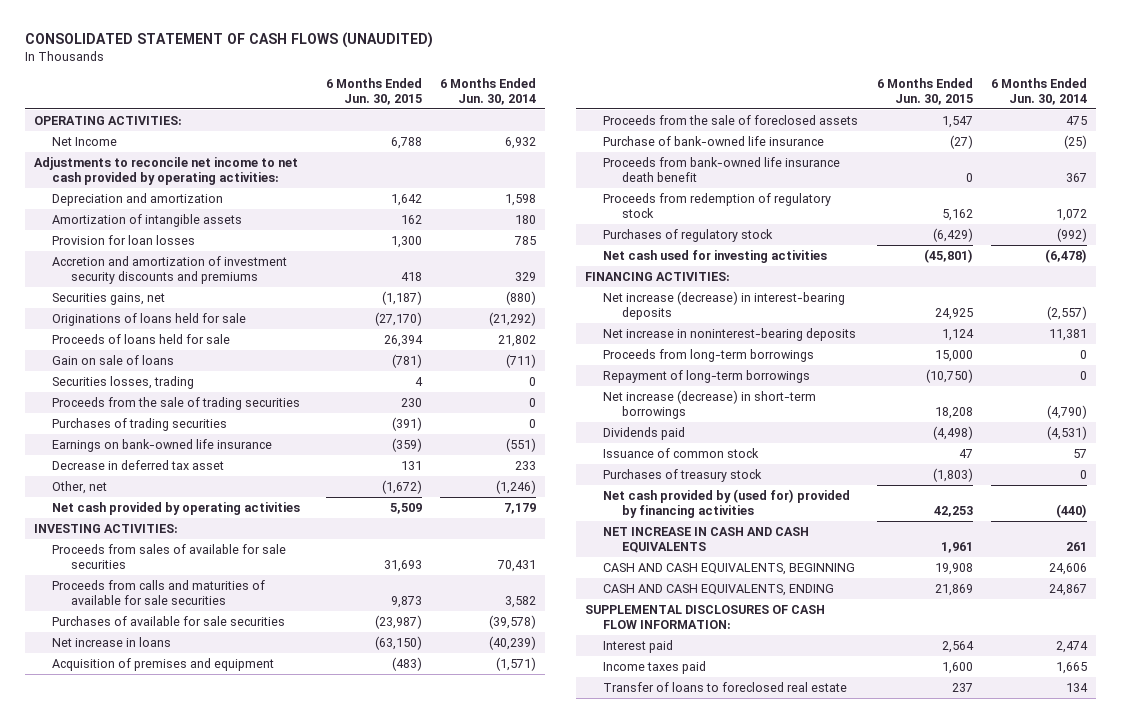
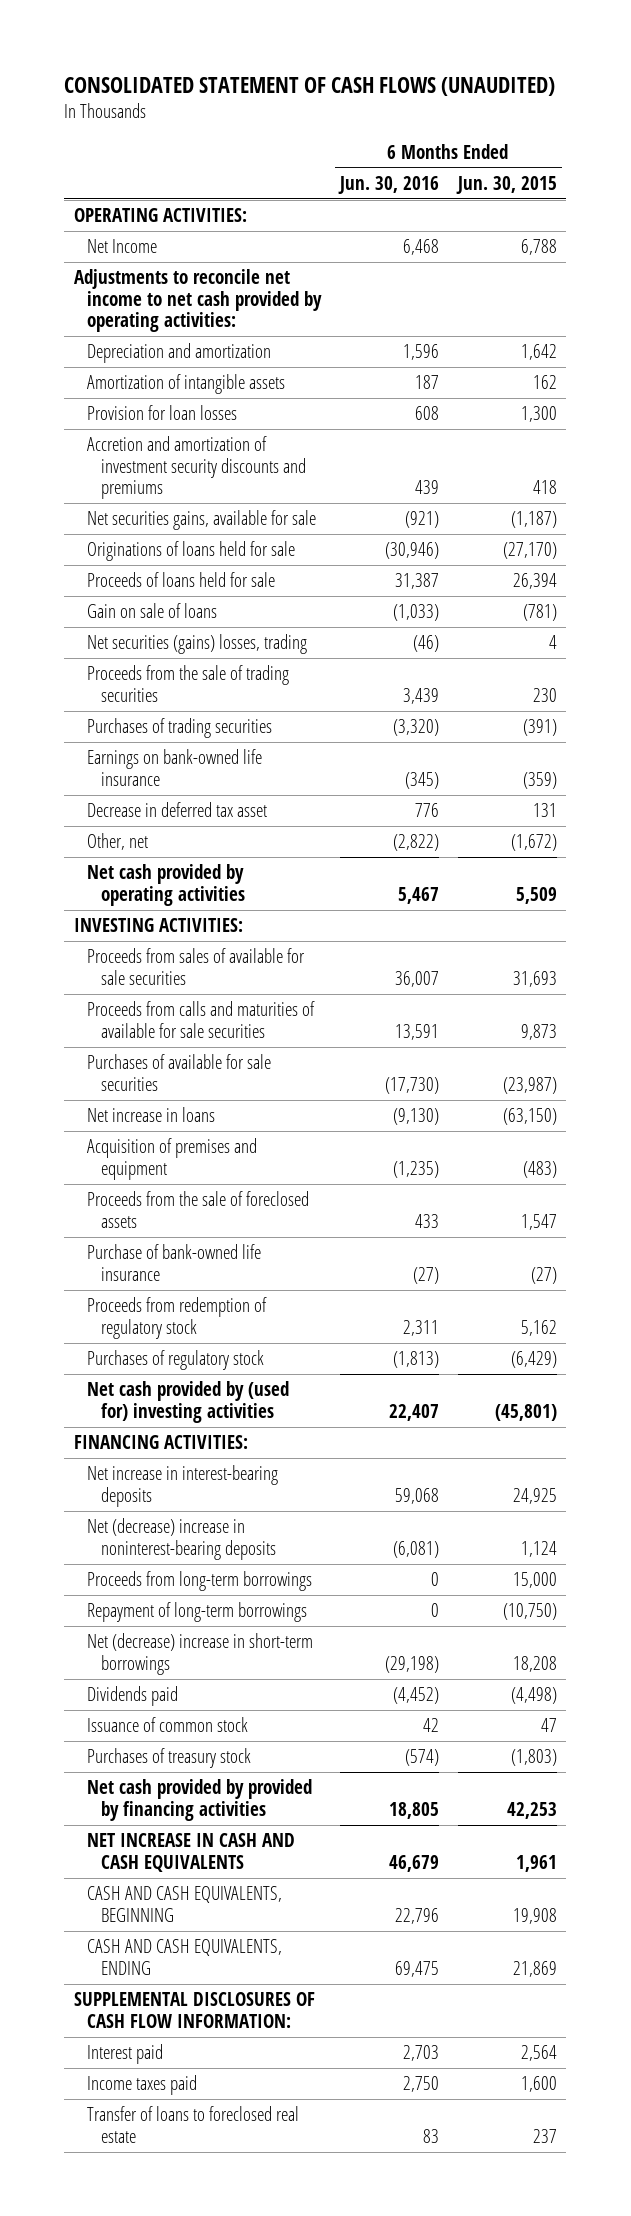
- | 6 Months Ended Jun. 30, 2015 | 6 Months Ended Jun. 30, 2014
+ | 6 Months Ended Jun. 30, 2016 | 6 Months Ended Jun. 30, 2015
- Securities gains, net | (1,187) | (880)
+ Net securities gains, available for sale | (921) | (1,187)
- Securities losses, trading | 4 | 0
+ Net securities (gains) losses, trading | (46) | 4
- Proceeds from bank-owned life insurance death benefit | 0 | 367
- Net cash used for investing activities | (45,801) | (6,478)
+ Net cash provided by (used for) investing activities | 22,407 | (45,801)
- Net increase (decrease) in interest-bearing deposits | 24,925 | (2,557)
- Net increase in noninterest-bearing deposits | 1,124 | 11,381
+ Net increase in interest-bearing deposits | 59,068 | 24,925
+ Net (decrease) increase in noninterest-bearing deposits | (6,081) | 1,124
- Net increase (decrease) in short-term borrowings | 18,208 | (4,790)
+ Net (decrease) increase in short-term borrowings | (29,198) | 18,208
- Net cash provided by (used for) provided by financing activities | 42,253 | (440)
+ Net cash provided by provided by financing activities | 18,805 | 42,253

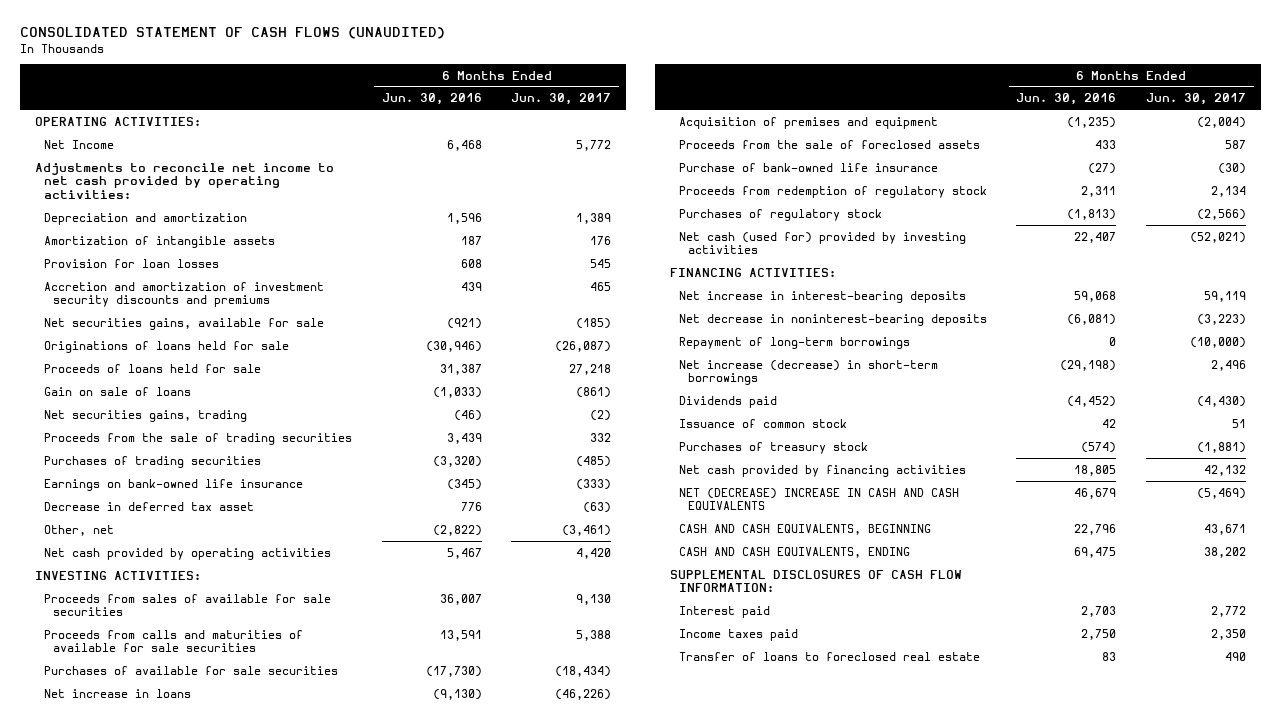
- | 6 Months Ended Jun. 30, 2016 | 6 Months Ended Jun. 30, 2015
+ | 6 Months Ended Jun. 30, 2016 | 6 Months Ended Jun. 30, 2017
- Net securities (gains) losses, trading | (46) | 4
+ Net securities gains, trading | (46) | (2)
- Net cash provided by (used for) investing activities | 22,407 | (45,801)
+ Net cash (used for) provided by investing activities | 22,407 | (52,021)
- Net (decrease) increase in noninterest-bearing deposits | (6,081) | 1,124
- Proceeds from long-term borrowings | 0 | 15,000
+ Net decrease in noninterest-bearing deposits | (6,081) | (3,223)
- Net (decrease) increase in short-term borrowings | (29,198) | 18,208
+ Net increase (decrease) in short-term borrowings | (29,198) | 2,496
- Net cash provided by provided by financing activities | 18,805 | 42,253
- NET INCREASE IN CASH AND CASH EQUIVALENTS | 46,679 | 1,961
+ Net cash provided by financing activities | 18,805 | 42,132
+ NET (DECREASE) INCREASE IN CASH AND CASH EQUIVALENTS | 46,679 | (5,469)

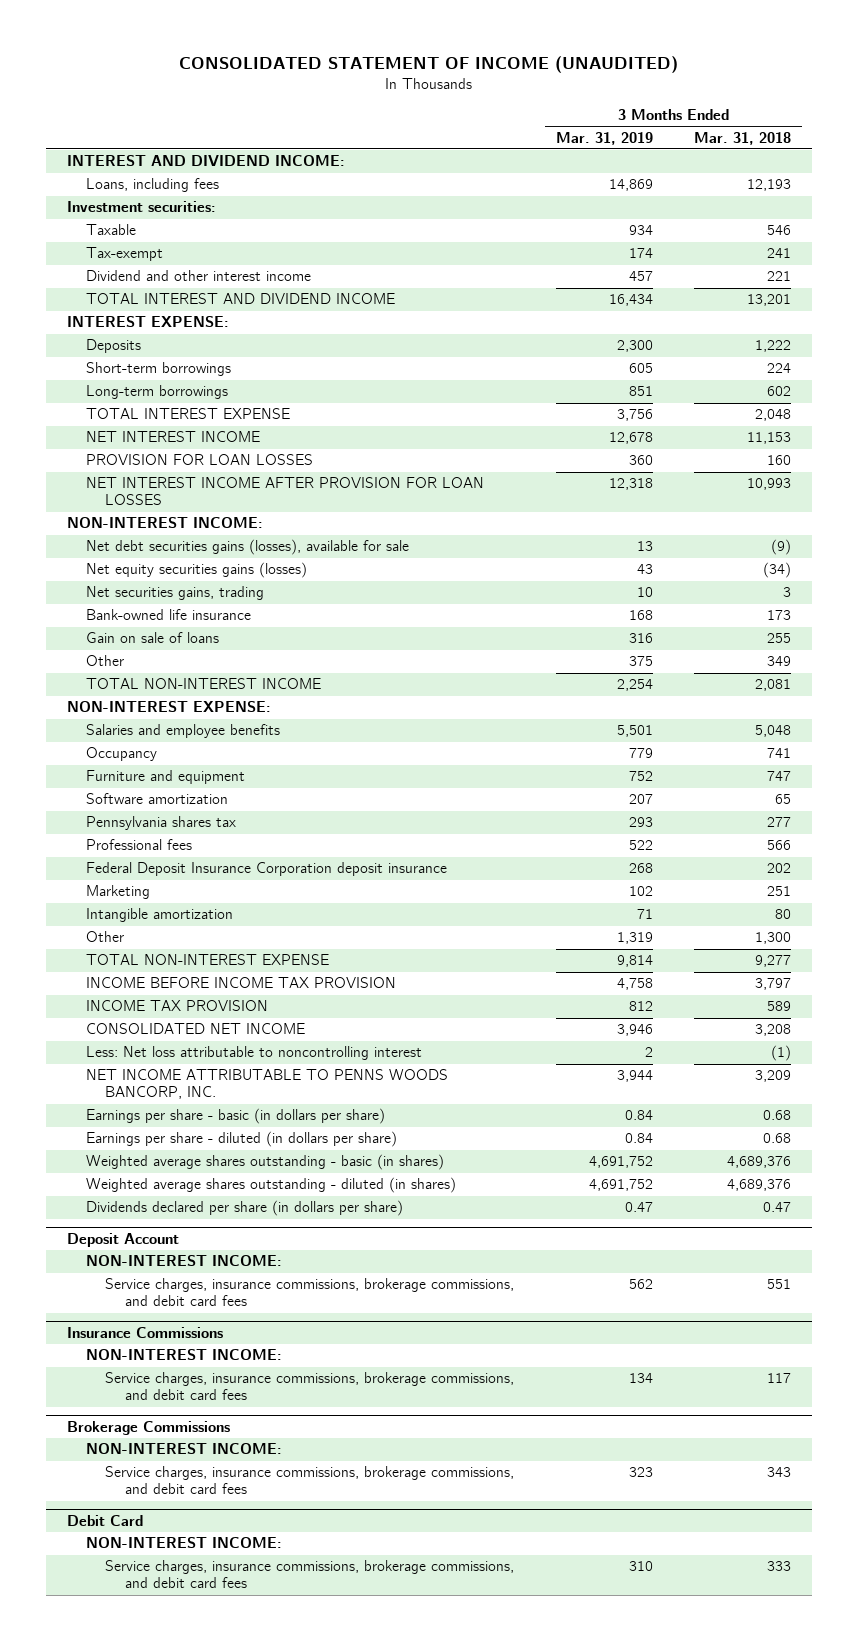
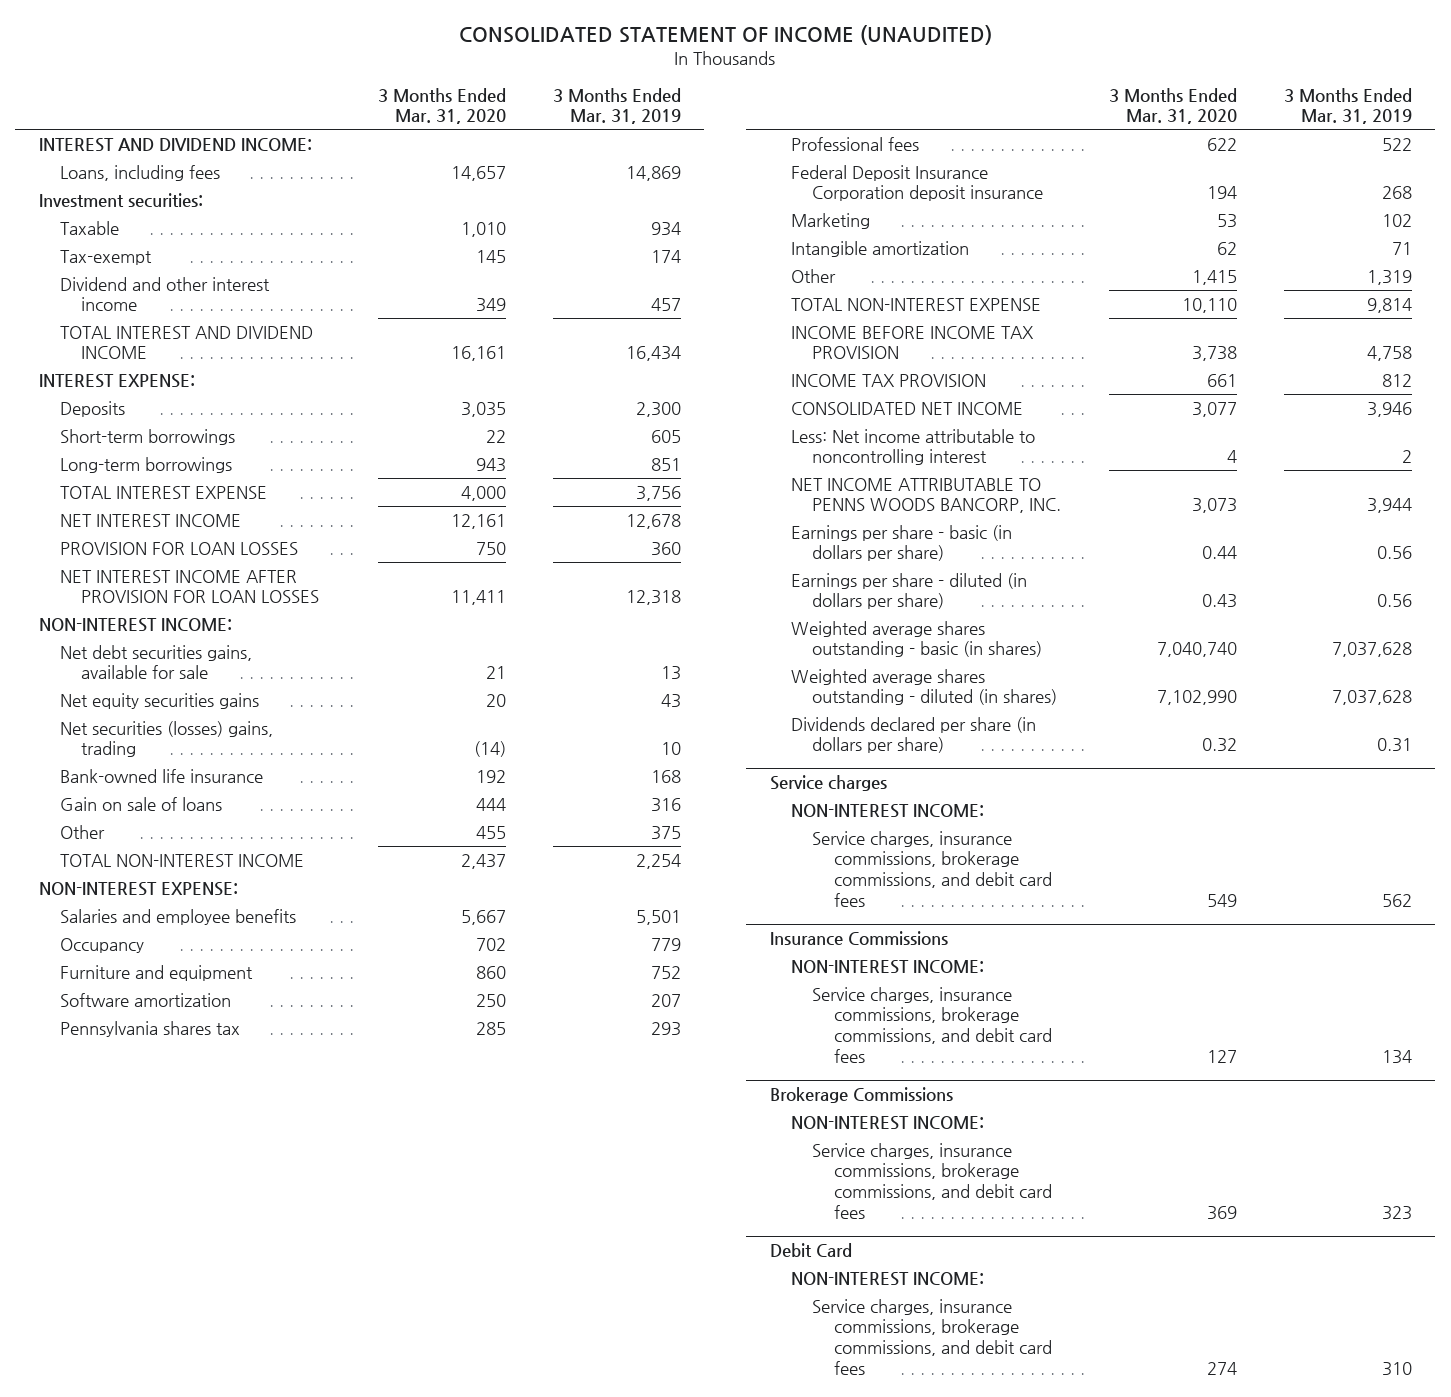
- | 3 Months Ended Mar. 31, 2019 | 3 Months Ended Mar. 31, 2018
+ | 3 Months Ended Mar. 31, 2020 | 3 Months Ended Mar. 31, 2019
- Net debt securities gains (losses), available for sale | 13 | (9)
- Net equity securities gains (losses) | 43 | (34)
- Net securities gains, trading | 10 | 3
+ Net debt securities gains, available for sale | 21 | 13
+ Net equity securities gains | 20 | 43
+ Net securities (losses) gains, trading | (14) | 10
- Less: Net loss attributable to noncontrolling interest | 2 | (1)
+ Less: Net income attributable to noncontrolling interest | 4 | 2
- Earnings per share - basic (in dollars per share) | 0.84 | 0.68
- Earnings per share - diluted (in dollars per share) | 0.84 | 0.68
- Weighted average shares outstanding - basic (in shares) | 4,691,752 | 4,689,376
- Weighted average shares outstanding - diluted (in shares) | 4,691,752 | 4,689,376
- Dividends declared per share (in dollars per share) | 0.47 | 0.47
- Deposit Account
+ Earnings per share - basic (in dollars per share) | 0.44 | 0.56
+ Earnings per share - diluted (in dollars per share) | 0.43 | 0.56
+ Weighted average shares outstanding - basic (in shares) | 7,040,740 | 7,037,628
+ Weighted average shares outstanding - diluted (in shares) | 7,102,990 | 7,037,628
+ Dividends declared per share (in dollars per share) | 0.32 | 0.31
+ Service charges

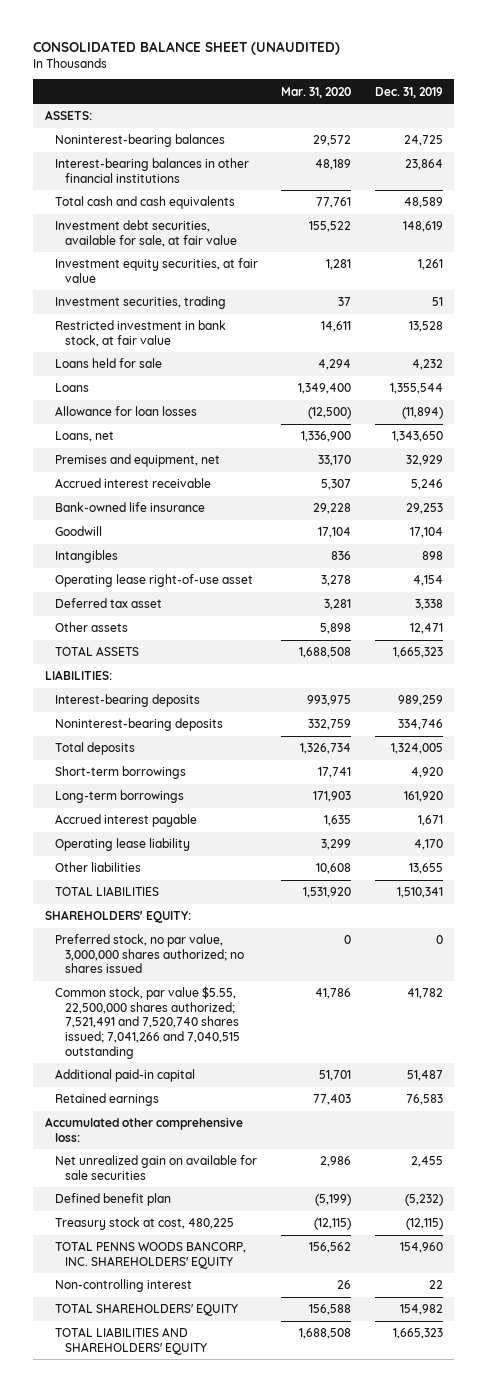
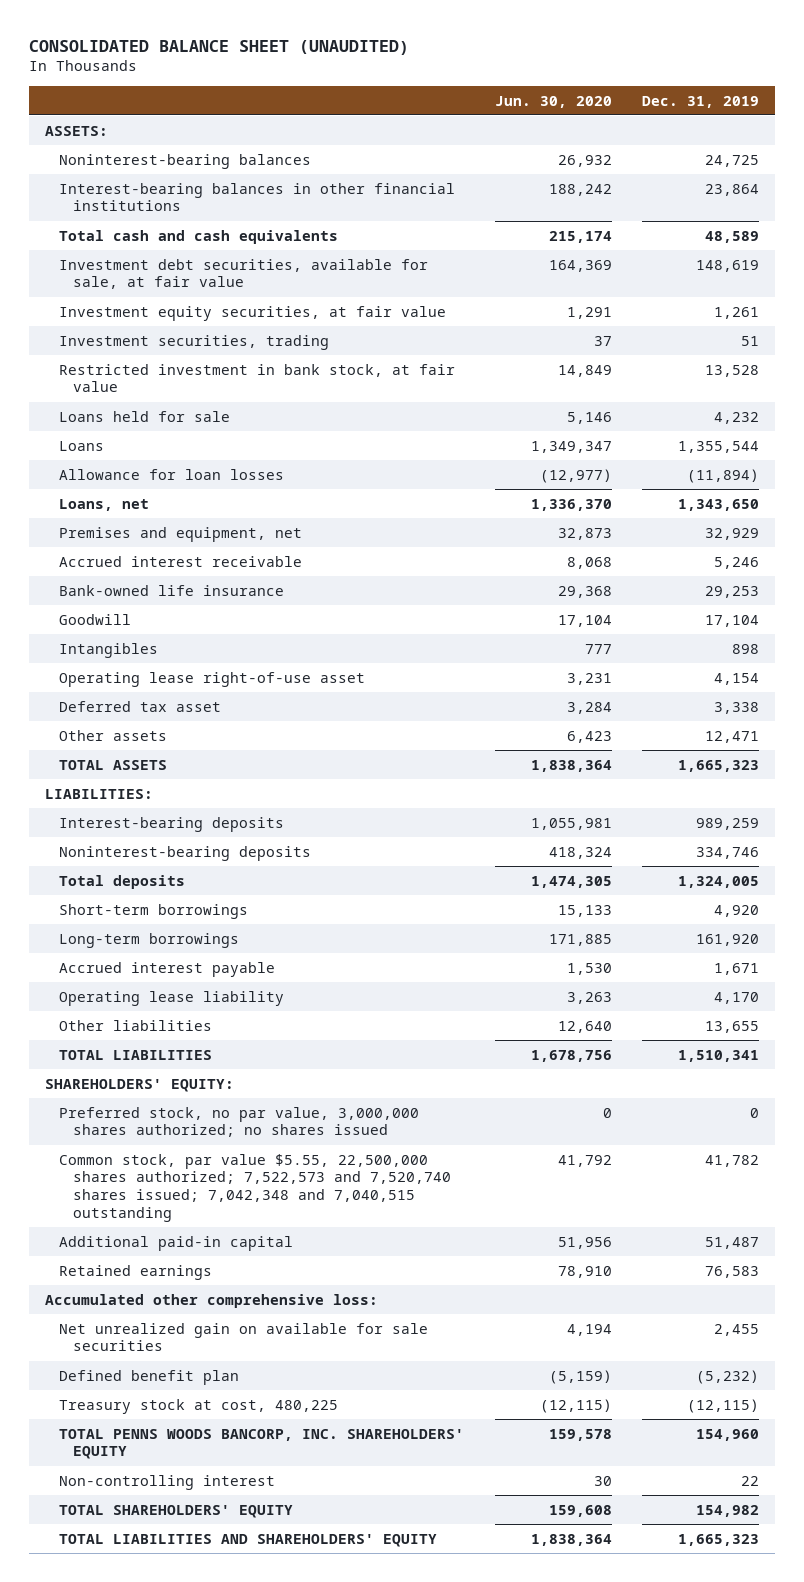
- | Mar. 31, 2020 | Dec. 31, 2019
+ | Jun. 30, 2020 | Dec. 31, 2019
- Common stock, par value $5.55, 22,500,000 shares authorized; 7,521,491 and 7,520,740 shares issued; 7,041,266 and 7,040,515 outstanding | 41,786 | 41,782
+ Common stock, par value $5.55, 22,500,000 shares authorized; 7,522,573 and 7,520,740 shares issued; 7,042,348 and 7,040,515 outstanding | 41,792 | 41,782

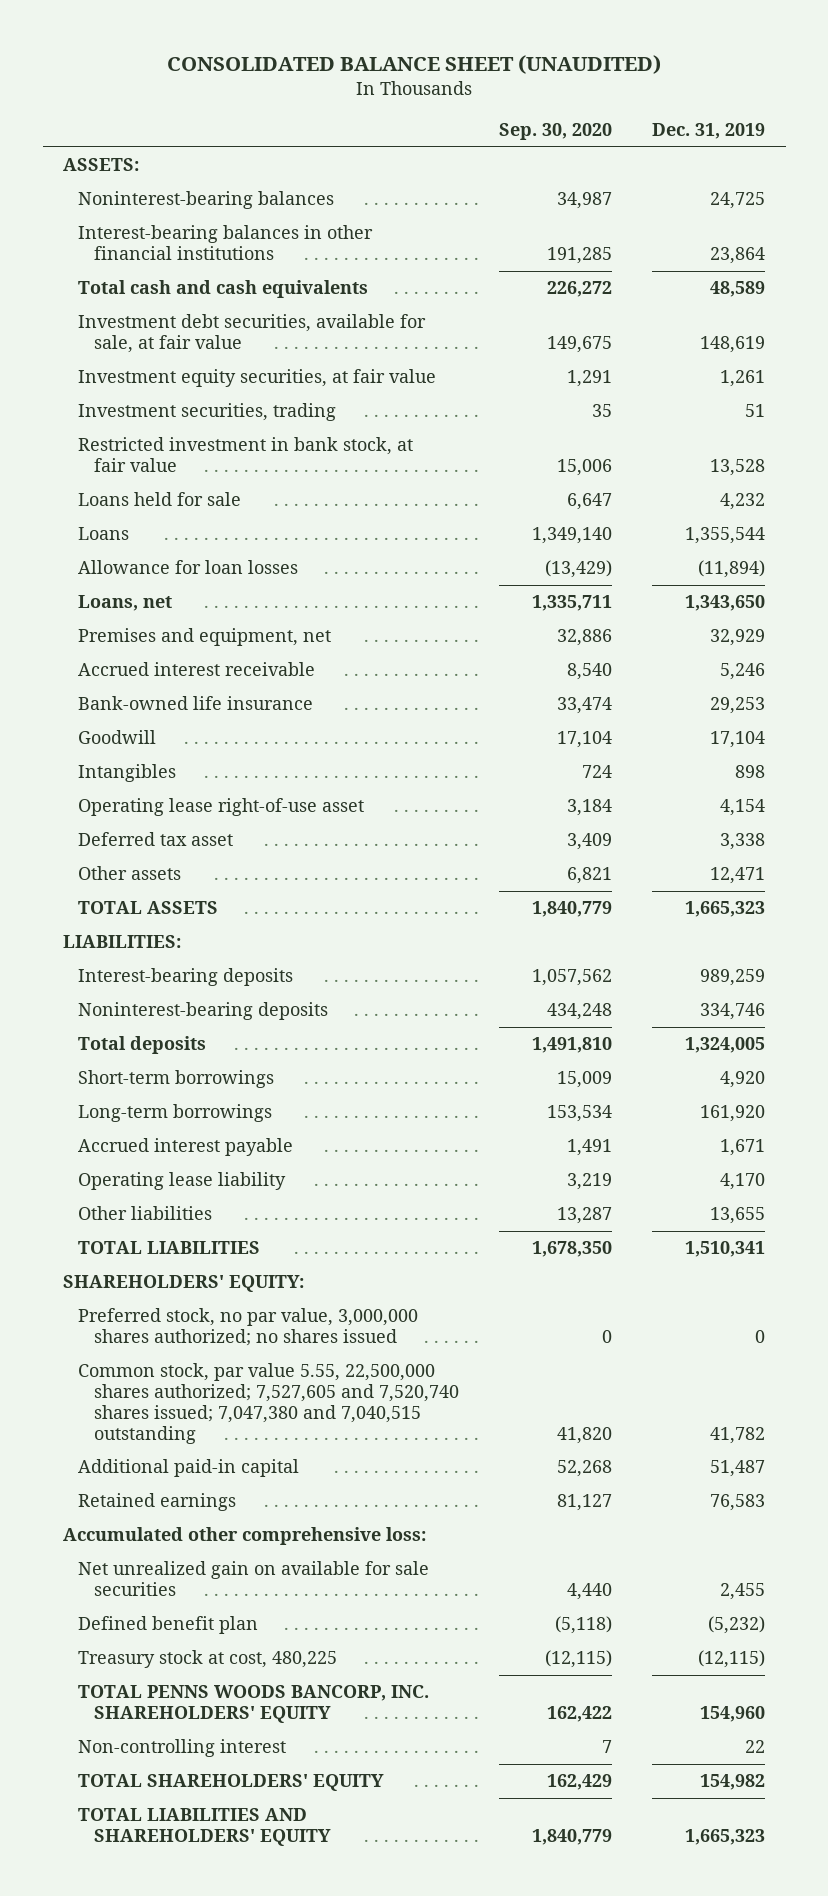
- | Jun. 30, 2020 | Dec. 31, 2019
+ | Sep. 30, 2020 | Dec. 31, 2019
- Common stock, par value $5.55, 22,500,000 shares authorized; 7,522,573 and 7,520,740 shares issued; 7,042,348 and 7,040,515 outstanding | 41,792 | 41,782
+ Common stock, par value 5.55, 22,500,000 shares authorized; 7,527,605 and 7,520,740 shares issued; 7,047,380 and 7,040,515 outstanding | 41,820 | 41,782

